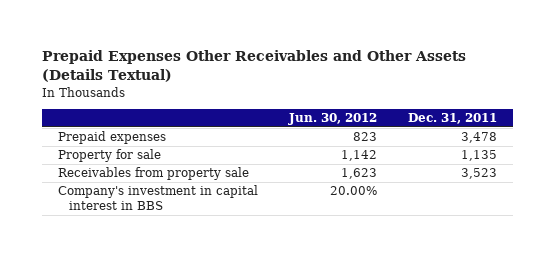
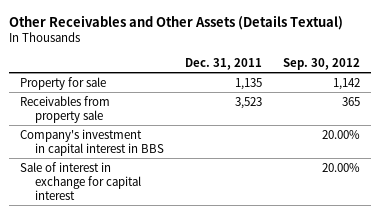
- Prepaid Expenses Other Receivables and Other Assets (Details Textual)
+ Other Receivables and Other Assets (Details Textual)
- | Jun. 30, 2012 | Dec. 31, 2011
+ | Dec. 31, 2011 | Sep. 30, 2012
- Prepaid expenses | 823 | 3,478
+ Sale of interest in exchange for capital interest | | 20.00%

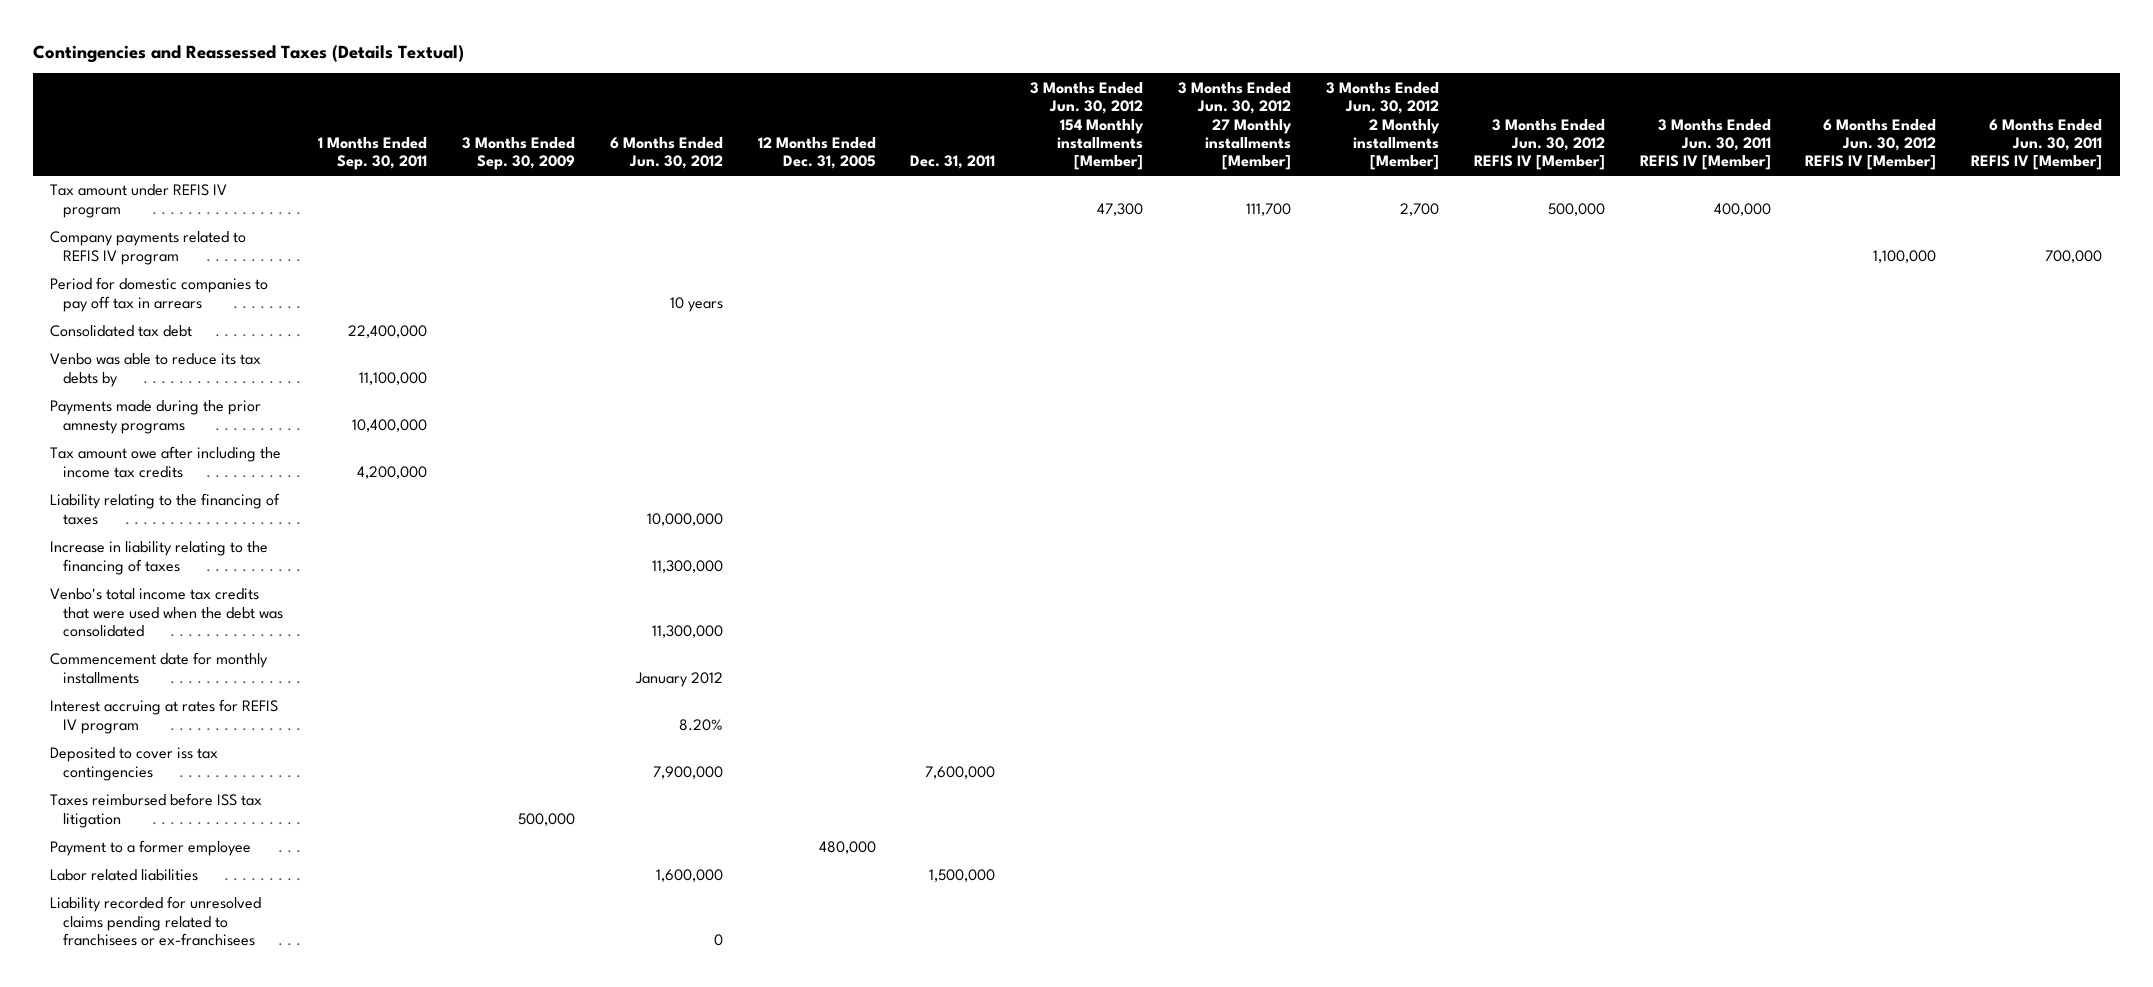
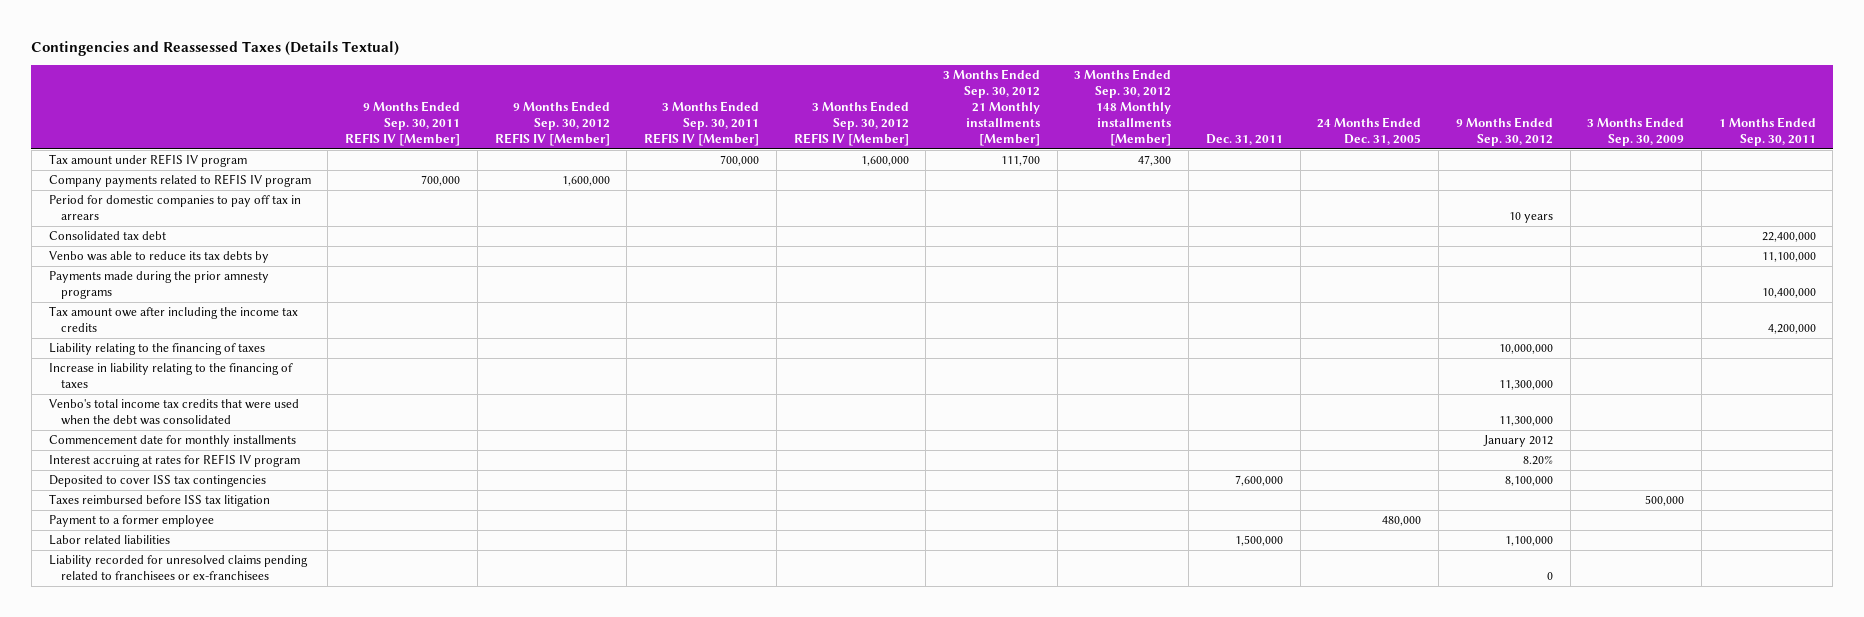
- | 1 Months Ended Sep. 30, 2011 | 3 Months Ended Sep. 30, 2009 | 6 Months Ended Jun. 30, 2012 | 12 Months Ended Dec. 31, 2005 | Dec. 31, 2011 | 3 Months Ended Jun. 30, 2012 154 Monthly installments [Member] | 3 Months Ended Jun. 30, 2012 27 Monthly installments [Member] | 3 Months Ended Jun. 30, 2012 2 Monthly installments [Member] | 3 Months Ended Jun. 30, 2012 REFIS IV [Member] | 3 Months Ended Jun. 30, 2011 REFIS IV [Member] | 6 Months Ended Jun. 30, 2012 REFIS IV [Member] | 6 Months Ended Jun. 30, 2011 REFIS IV [Member]
+ | 9 Months Ended Sep. 30, 2011 REFIS IV [Member] | 9 Months Ended Sep. 30, 2012 REFIS IV [Member] | 3 Months Ended Sep. 30, 2011 REFIS IV [Member] | 3 Months Ended Sep. 30, 2012 REFIS IV [Member] | 3 Months Ended Sep. 30, 2012 21 Monthly installments [Member] | 3 Months Ended Sep. 30, 2012 148 Monthly installments [Member] | Dec. 31, 2011 | 24 Months Ended Dec. 31, 2005 | 9 Months Ended Sep. 30, 2012 | 3 Months Ended Sep. 30, 2009 | 1 Months Ended Sep. 30, 2011
- Deposited to cover iss tax contingencies | | | 7,900,000 | | 7,600,000 | | | | | | |
+ Deposited to cover ISS tax contingencies | | | | | | | 7,600,000 | | 8,100,000 | |

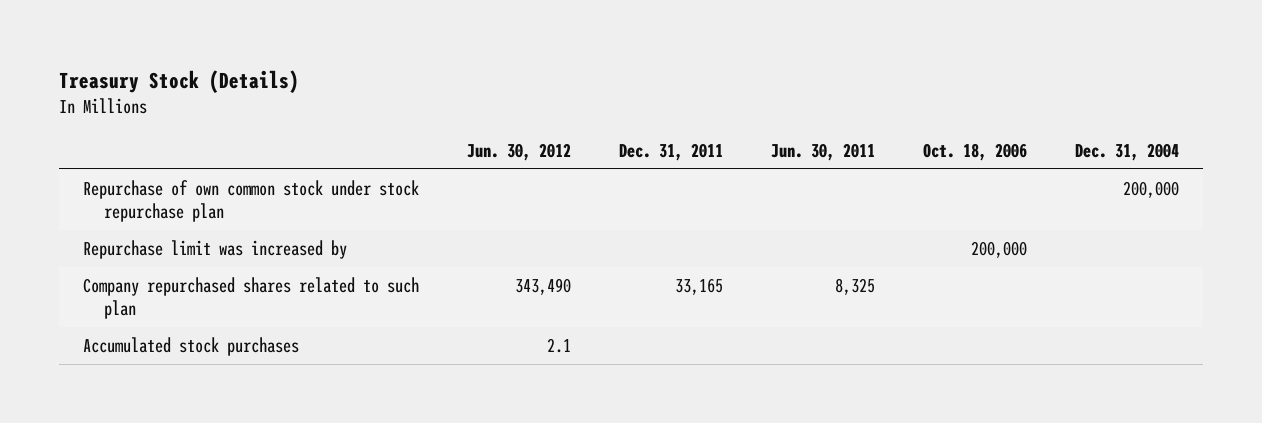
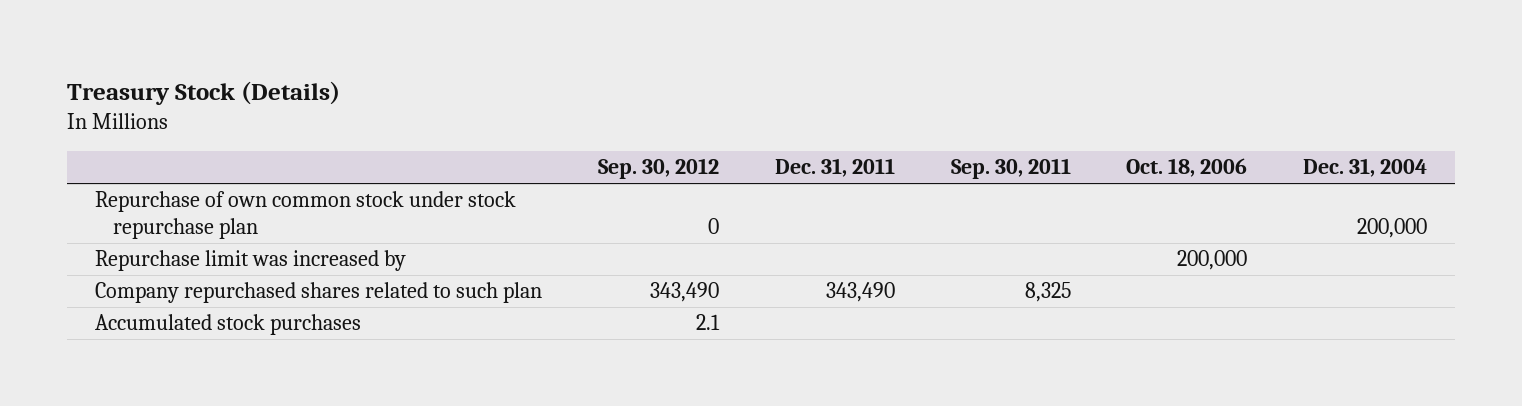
- | Jun. 30, 2012 | Dec. 31, 2011 | Jun. 30, 2011 | Oct. 18, 2006 | Dec. 31, 2004
+ | Sep. 30, 2012 | Dec. 31, 2011 | Sep. 30, 2011 | Oct. 18, 2006 | Dec. 31, 2004
- Company repurchased shares related to such plan | 343,490 | 33,165 | 8,325 | |
+ Company repurchased shares related to such plan | 343,490 | 343,490 | 8,325 | |

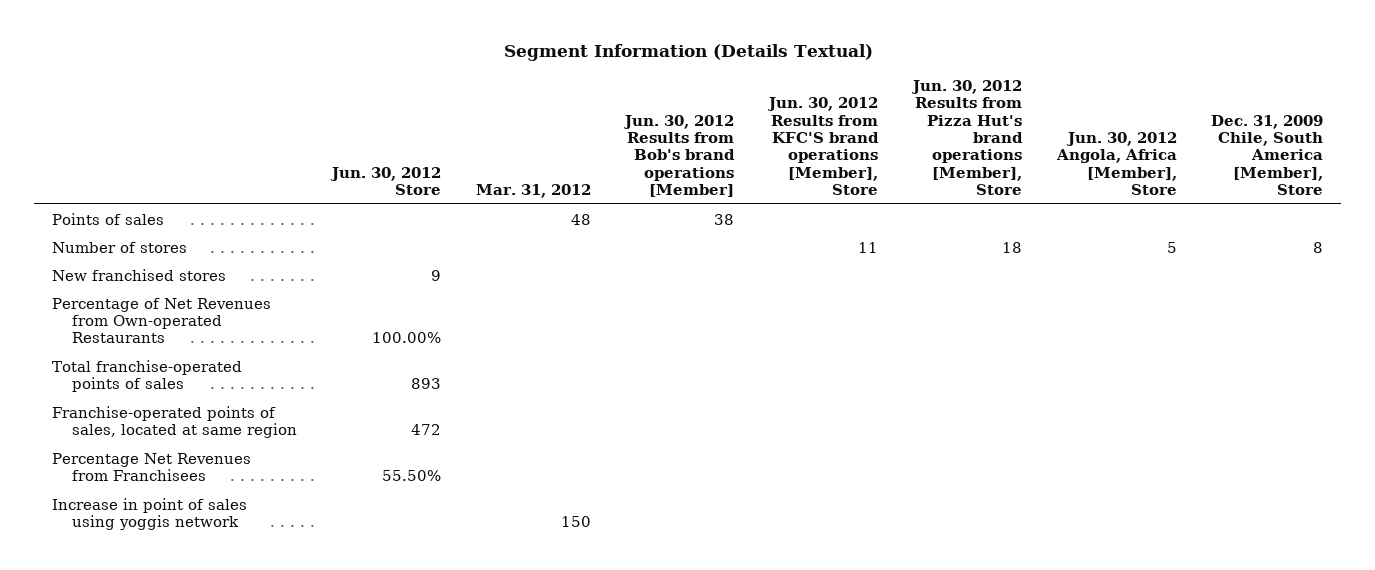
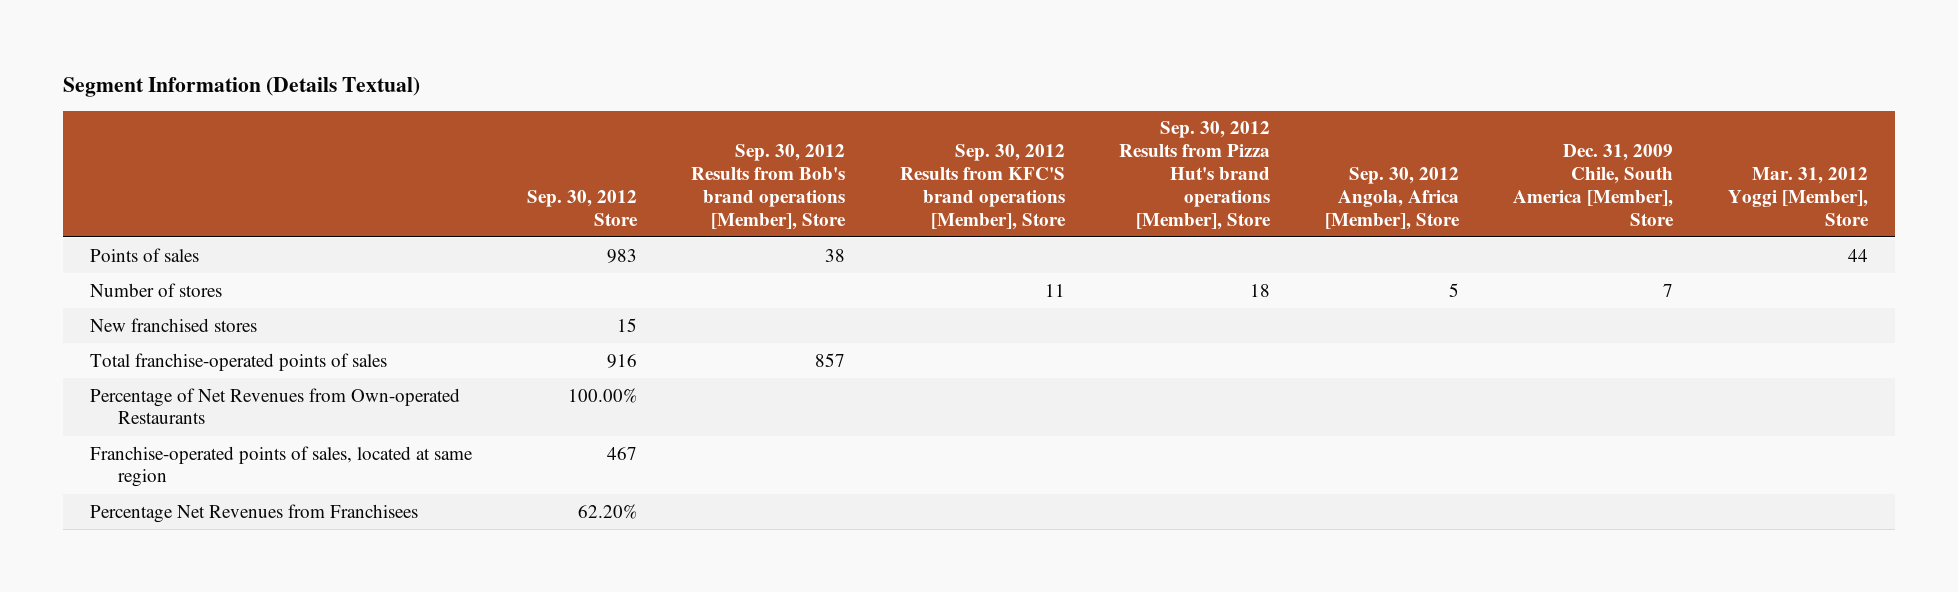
- | Jun. 30, 2012 Store | Mar. 31, 2012 | Jun. 30, 2012 Results from Bob's brand operations [Member] | Jun. 30, 2012 Results from KFC'S brand operations [Member], Store | Jun. 30, 2012 Results from Pizza Hut's brand operations [Member], Store | Jun. 30, 2012 Angola, Africa [Member], Store | Dec. 31, 2009 Chile, South America [Member], Store
+ | Sep. 30, 2012 Store | Sep. 30, 2012 Results from Bob's brand operations [Member], Store | Sep. 30, 2012 Results from KFC'S brand operations [Member], Store | Sep. 30, 2012 Results from Pizza Hut's brand operations [Member], Store | Sep. 30, 2012 Angola, Africa [Member], Store | Dec. 31, 2009 Chile, South America [Member], Store | Mar. 31, 2012 Yoggi [Member], Store
- Number of stores | | | | 11 | 18 | 5 | 8
+ Number of stores | | | 11 | 18 | 5 | 7 |
moved down: Percentage of Net Revenues from Own-operated Restaurants | 100.00% | | | | | |
- Increase in point of sales using yoggis network | | 150 | | | | |

